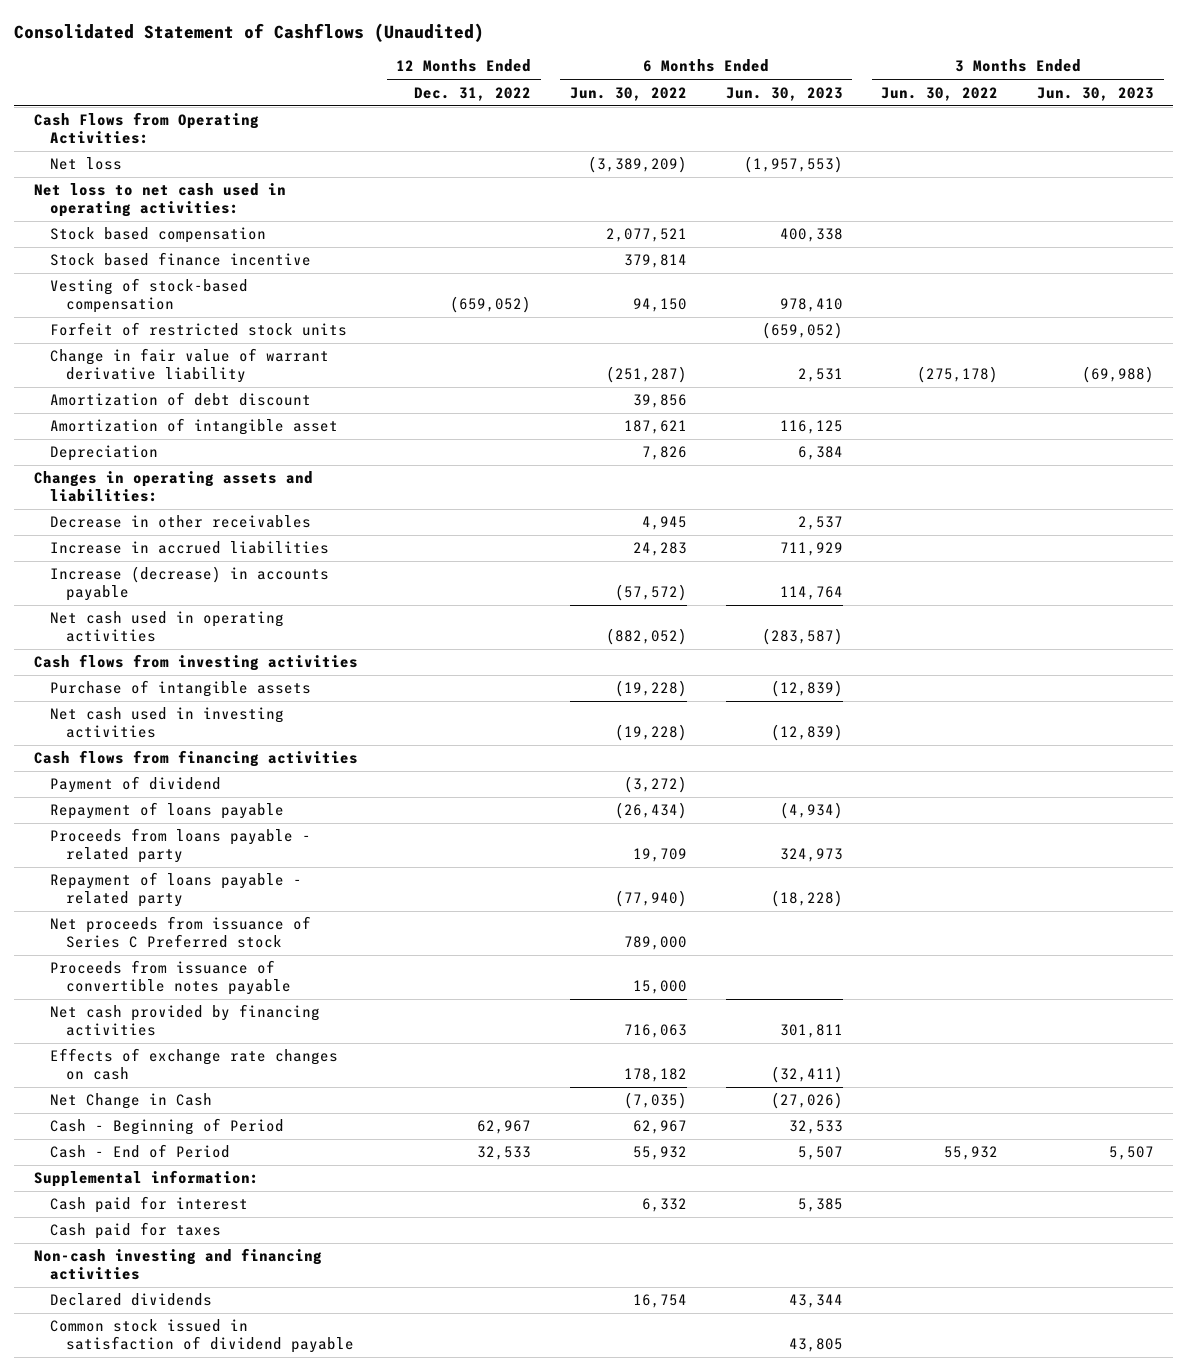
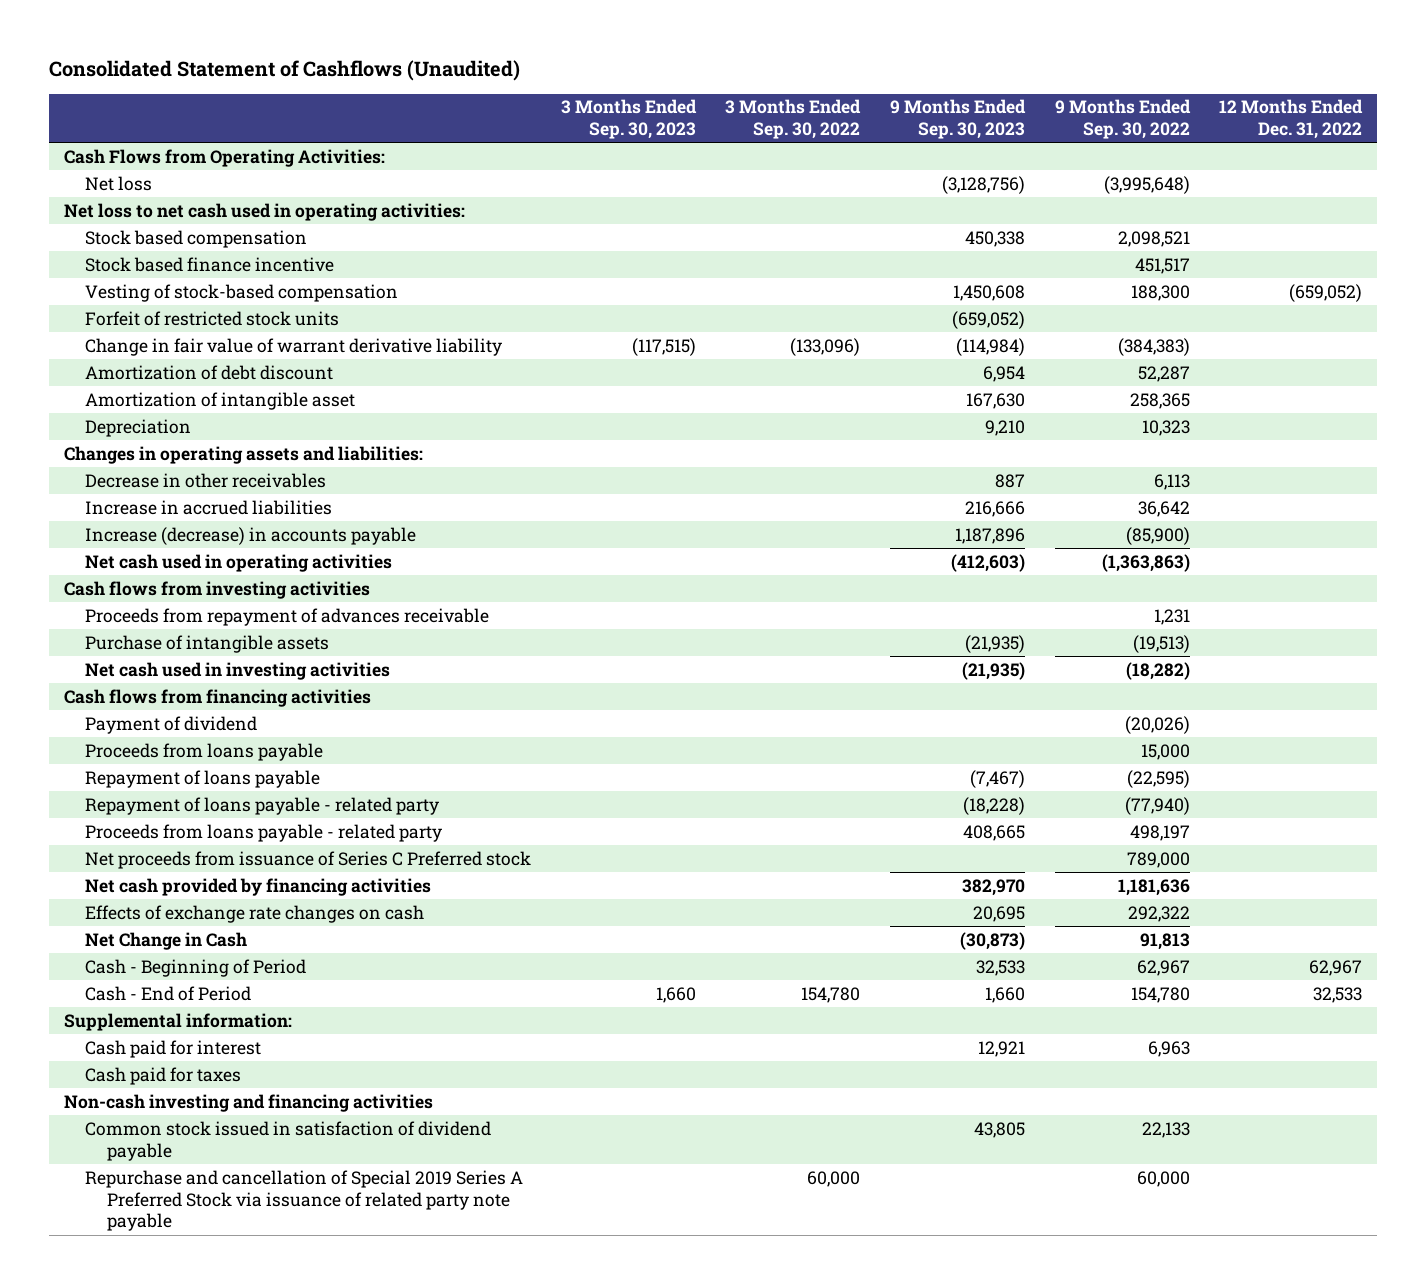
- | 12 Months Ended Dec. 31, 2022 | 6 Months Ended Jun. 30, 2022 | 6 Months Ended Jun. 30, 2023 | 3 Months Ended Jun. 30, 2022 | 3 Months Ended Jun. 30, 2023
+ | 3 Months Ended Sep. 30, 2023 | 3 Months Ended Sep. 30, 2022 | 9 Months Ended Sep. 30, 2023 | 9 Months Ended Sep. 30, 2022 | 12 Months Ended Dec. 31, 2022
+ Proceeds from repayment of advances receivable | | | | 1,231 |
+ Proceeds from loans payable | | | | 15,000 |
moved down: Proceeds from loans payable - related party | | | 408,665 | 498,197 |
- Proceeds from issuance of convertible notes payable | | 15,000 | | |
- Declared dividends | | 16,754 | 43,344 | |
+ Repurchase and cancellation of Special 2019 Series A Preferred Stock via issuance of related party note payable | | 60,000 | | 60,000 |

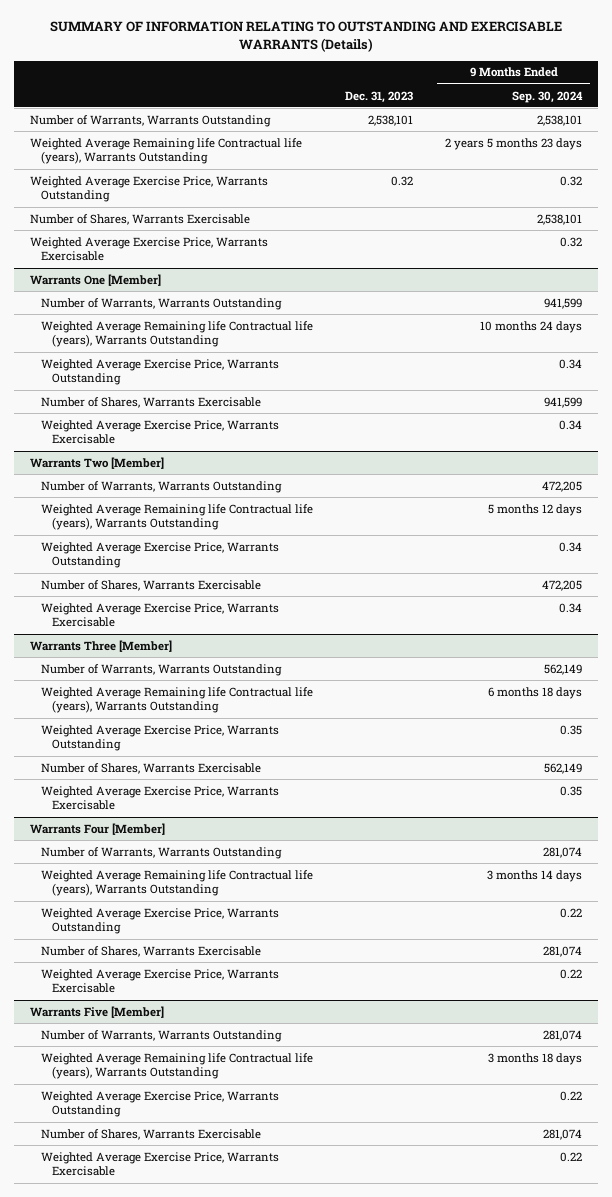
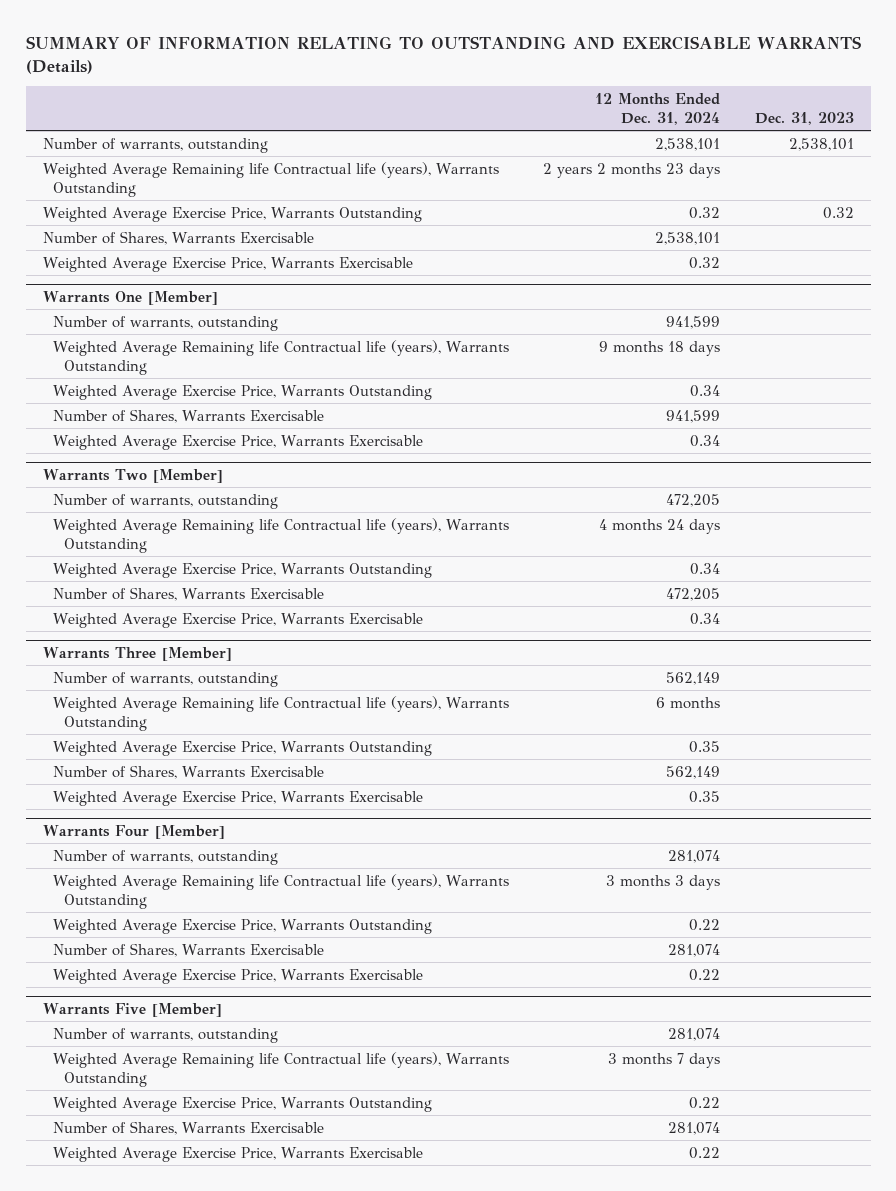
- | Dec. 31, 2023 | 9 Months Ended Sep. 30, 2024
+ | 12 Months Ended Dec. 31, 2024 | Dec. 31, 2023
- Number of Warrants, Warrants Outstanding | 2,538,101 | 2,538,101
+ Number of warrants, outstanding | 2,538,101 | 2,538,101
@ Warrants One [Member]
- Number of Warrants, Warrants Outstanding | | 941,599
+ Number of warrants, outstanding | 941,599 |
@ Warrants Two [Member]
- Number of Warrants, Warrants Outstanding | | 472,205
+ Number of warrants, outstanding | 472,205 |
@ Warrants Three [Member]
- Number of Warrants, Warrants Outstanding | | 562,149
+ Number of warrants, outstanding | 562,149 |
@ Warrants Four [Member]
- Number of Warrants, Warrants Outstanding | | 281,074
+ Number of warrants, outstanding | 281,074 |
@ Warrants Five [Member]
- Number of Warrants, Warrants Outstanding | | 281,074
+ Number of warrants, outstanding | 281,074 |

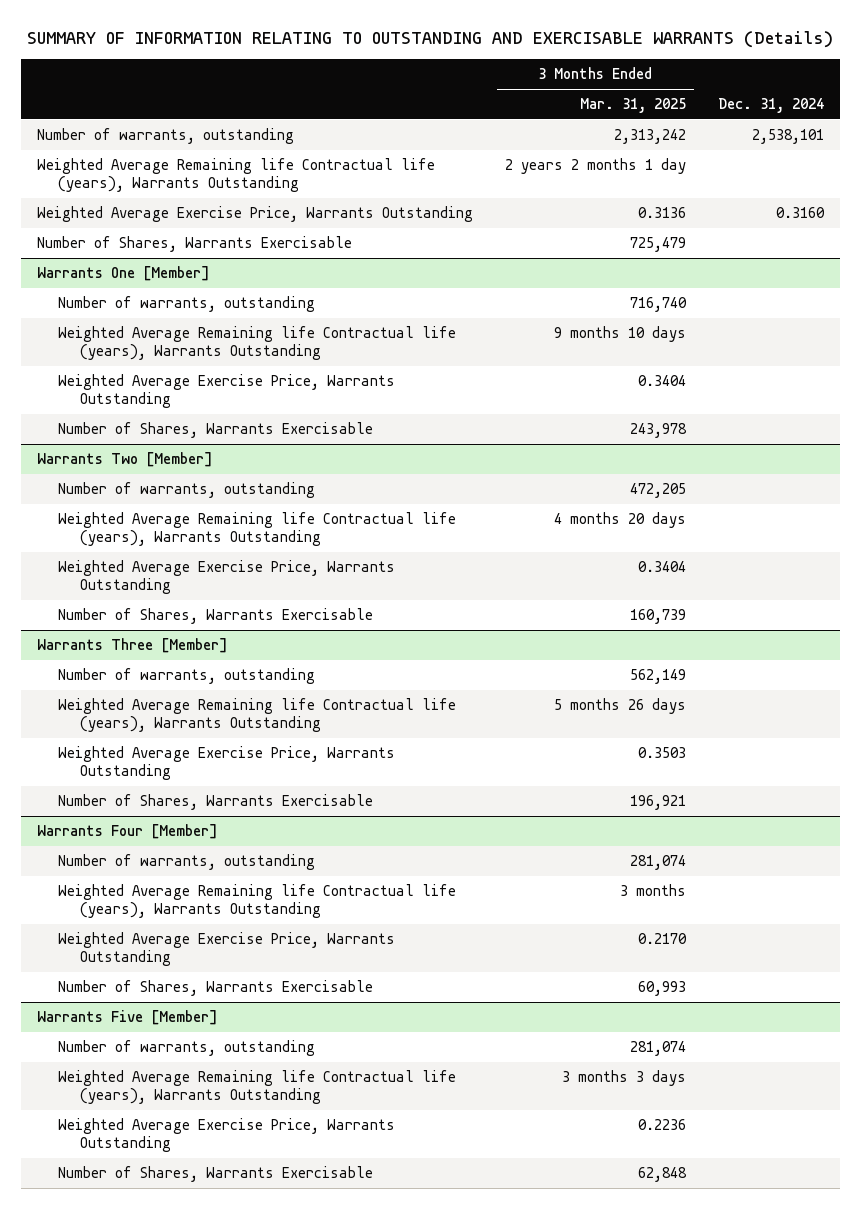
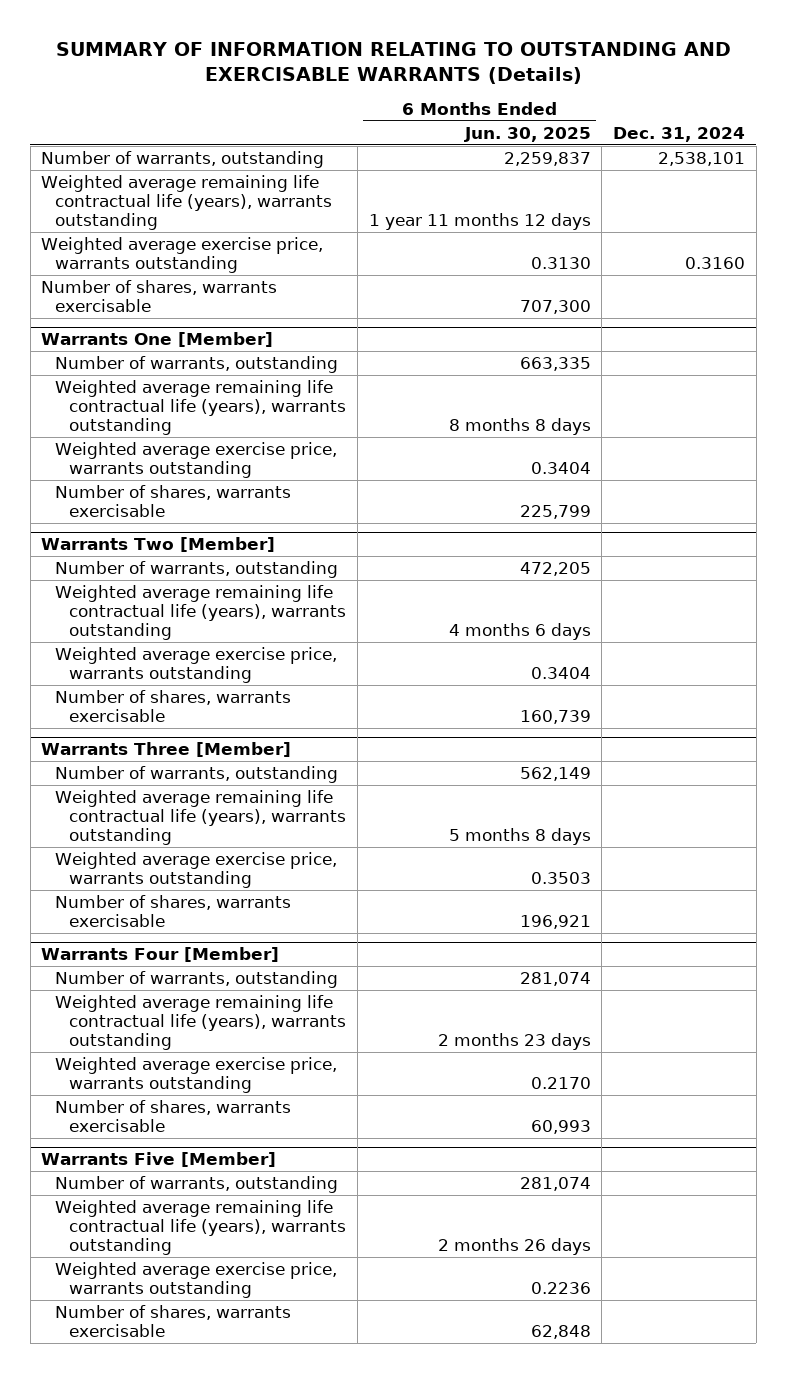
- | 3 Months Ended Mar. 31, 2025 | Dec. 31, 2024
+ | 6 Months Ended Jun. 30, 2025 | Dec. 31, 2024
- Weighted Average Remaining life Contractual life (years), Warrants Outstanding | 2 years 2 months 1 day |
- Weighted Average Exercise Price, Warrants Outstanding | 0.3136 | 0.3160
- Number of Shares, Warrants Exercisable | 725,479 |
+ Weighted average remaining life contractual life (years), warrants outstanding | 1 year 11 months 12 days |
+ Weighted average exercise price, warrants outstanding | 0.3130 | 0.3160
+ Number of shares, warrants exercisable | 707,300 |
@ Warrants One [Member]
- Weighted Average Remaining life Contractual life (years), Warrants Outstanding | 9 months 10 days |
- Weighted Average Exercise Price, Warrants Outstanding | 0.3404 |
- Number of Shares, Warrants Exercisable | 243,978 |
+ Weighted average remaining life contractual life (years), warrants outstanding | 8 months 8 days |
+ Weighted average exercise price, warrants outstanding | 0.3404 |
+ Number of shares, warrants exercisable | 225,799 |
@ Warrants Two [Member]
- Weighted Average Remaining life Contractual life (years), Warrants Outstanding | 4 months 20 days |
- Weighted Average Exercise Price, Warrants Outstanding | 0.3404 |
- Number of Shares, Warrants Exercisable | 160,739 |
+ Weighted average remaining life contractual life (years), warrants outstanding | 4 months 6 days |
+ Weighted average exercise price, warrants outstanding | 0.3404 |
+ Number of shares, warrants exercisable | 160,739 |
@ Warrants Three [Member]
- Weighted Average Remaining life Contractual life (years), Warrants Outstanding | 5 months 26 days |
- Weighted Average Exercise Price, Warrants Outstanding | 0.3503 |
- Number of Shares, Warrants Exercisable | 196,921 |
+ Weighted average remaining life contractual life (years), warrants outstanding | 5 months 8 days |
+ Weighted average exercise price, warrants outstanding | 0.3503 |
+ Number of shares, warrants exercisable | 196,921 |
@ Warrants Four [Member]
- Weighted Average Remaining life Contractual life (years), Warrants Outstanding | 3 months |
- Weighted Average Exercise Price, Warrants Outstanding | 0.2170 |
- Number of Shares, Warrants Exercisable | 60,993 |
+ Weighted average remaining life contractual life (years), warrants outstanding | 2 months 23 days |
+ Weighted average exercise price, warrants outstanding | 0.2170 |
+ Number of shares, warrants exercisable | 60,993 |
@ Warrants Five [Member]
- Weighted Average Remaining life Contractual life (years), Warrants Outstanding | 3 months 3 days |
- Weighted Average Exercise Price, Warrants Outstanding | 0.2236 |
- Number of Shares, Warrants Exercisable | 62,848 |
+ Weighted average remaining life contractual life (years), warrants outstanding | 2 months 26 days |
+ Weighted average exercise price, warrants outstanding | 0.2236 |
+ Number of shares, warrants exercisable | 62,848 |

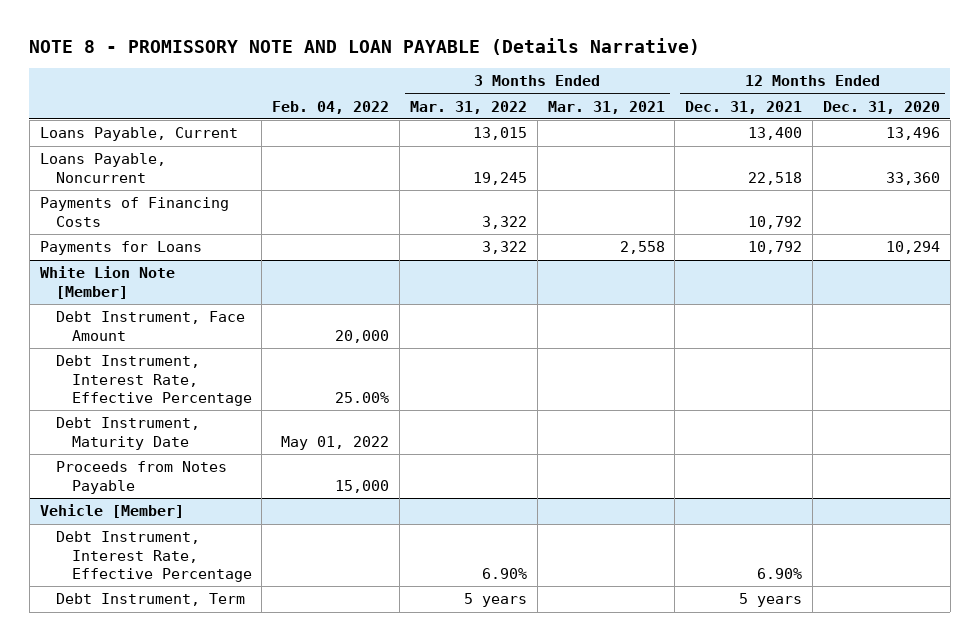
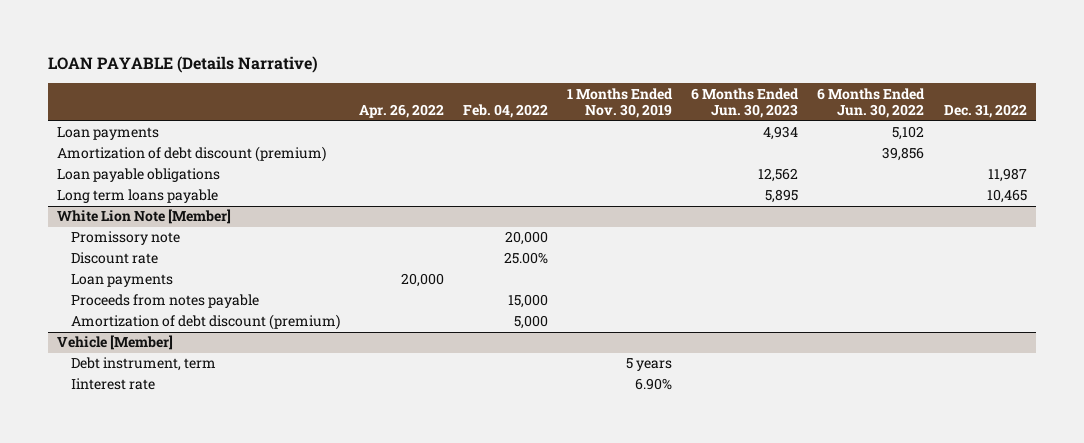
- NOTE 8 - PROMISSORY NOTE AND LOAN PAYABLE (Details Narrative)
+ LOAN PAYABLE (Details Narrative)
- | Feb. 04, 2022 | 3 Months Ended Mar. 31, 2022 | 3 Months Ended Mar. 31, 2021 | 12 Months Ended Dec. 31, 2021 | 12 Months Ended Dec. 31, 2020
+ | Apr. 26, 2022 | Feb. 04, 2022 | 1 Months Ended Nov. 30, 2019 | 6 Months Ended Jun. 30, 2023 | 6 Months Ended Jun. 30, 2022 | Dec. 31, 2022
- Loans Payable, Current | | 13,015 | | 13,400 | 13,496
- Loans Payable, Noncurrent | | 19,245 | | 22,518 | 33,360
- Payments of Financing Costs | | 3,322 | | 10,792 |
- Payments for Loans | | 3,322 | 2,558 | 10,792 | 10,294
+ Loan payments | | | | 4,934 | 5,102 |
+ Amortization of debt discount (premium) | | | | | 39,856 |
+ Loan payable obligations | | | | 12,562 | | 11,987
+ Long term loans payable | | | | 5,895 | | 10,465
@ White Lion Note [Member]
- Debt Instrument, Face Amount | 20,000 | | | |
- Debt Instrument, Interest Rate, Effective Percentage | 25.00% | | | |
- Debt Instrument, Maturity Date | May 01, 2022 | | | |
- Proceeds from Notes Payable | 15,000 | | | |
+ Promissory note | | 20,000 | | | |
+ Discount rate | | 25.00% | | | |
+ Loan payments | 20,000 | | | | |
+ Proceeds from notes payable | | 15,000 | | | |
+ Amortization of debt discount (premium) | | 5,000 | | | |
@ Vehicle [Member]
- Debt Instrument, Interest Rate, Effective Percentage | | 6.90% | | 6.90% |
- Debt Instrument, Term | | 5 years | | 5 years |
+ Debt instrument, term | | | 5 years | | |
+ Iinterest rate | | | 6.90% | | |

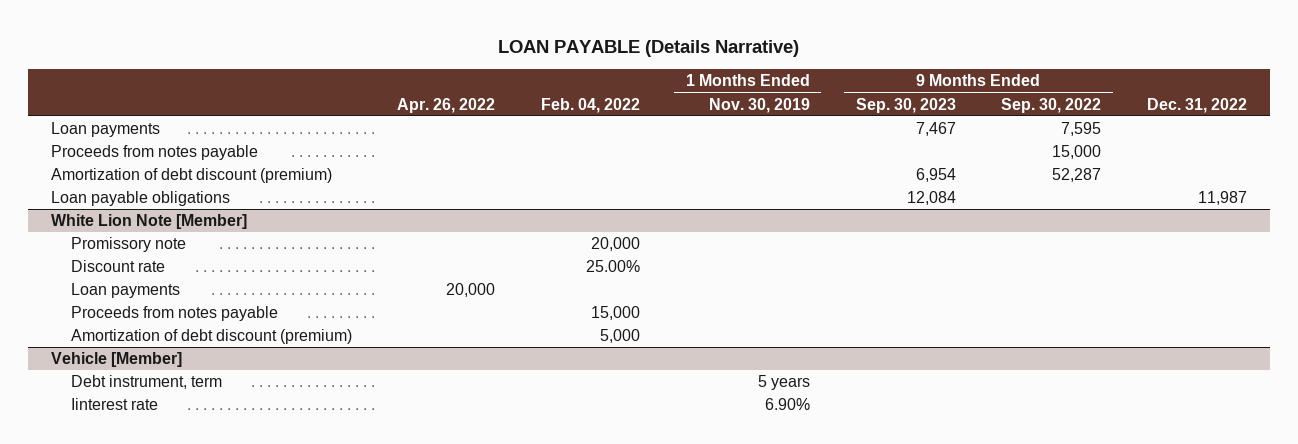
- | Apr. 26, 2022 | Feb. 04, 2022 | 1 Months Ended Nov. 30, 2019 | 6 Months Ended Jun. 30, 2023 | 6 Months Ended Jun. 30, 2022 | Dec. 31, 2022
+ | Apr. 26, 2022 | Feb. 04, 2022 | 1 Months Ended Nov. 30, 2019 | 9 Months Ended Sep. 30, 2023 | 9 Months Ended Sep. 30, 2022 | Dec. 31, 2022
+ Proceeds from notes payable | | | | | 15,000 |
- Long term loans payable | | | | 5,895 | | 10,465

